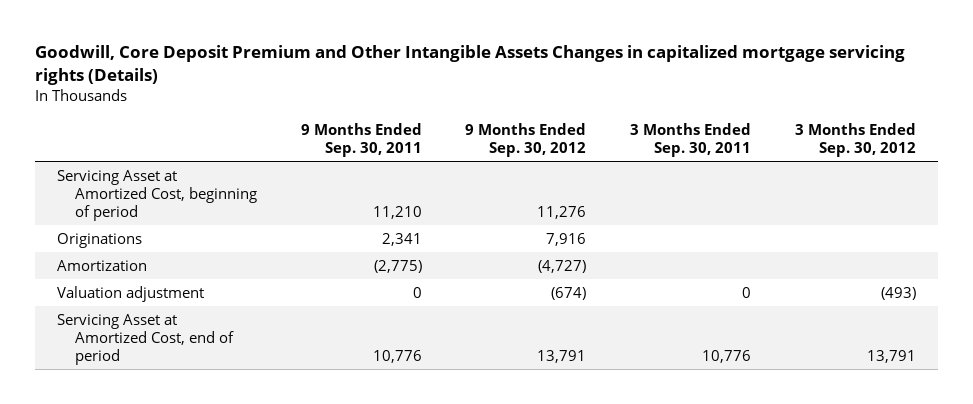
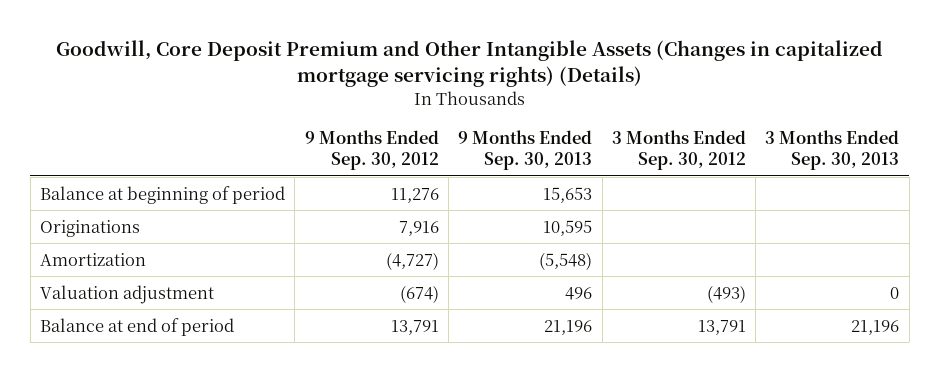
- Goodwill, Core Deposit Premium and Other Intangible Assets Changes in capitalized mortgage servicing rights (Details)
+ Goodwill, Core Deposit Premium and Other Intangible Assets (Changes in capitalized mortgage servicing rights) (Details)
- | 9 Months Ended Sep. 30, 2011 | 9 Months Ended Sep. 30, 2012 | 3 Months Ended Sep. 30, 2011 | 3 Months Ended Sep. 30, 2012
+ | 9 Months Ended Sep. 30, 2012 | 9 Months Ended Sep. 30, 2013 | 3 Months Ended Sep. 30, 2012 | 3 Months Ended Sep. 30, 2013
- Servicing Asset at Amortized Cost, beginning of period | 11,210 | 11,276 | |
+ Balance at beginning of period | 11,276 | 15,653 | |
- Servicing Asset at Amortized Cost, end of period | 10,776 | 13,791 | 10,776 | 13,791
+ Balance at end of period | 13,791 | 21,196 | 13,791 | 21,196

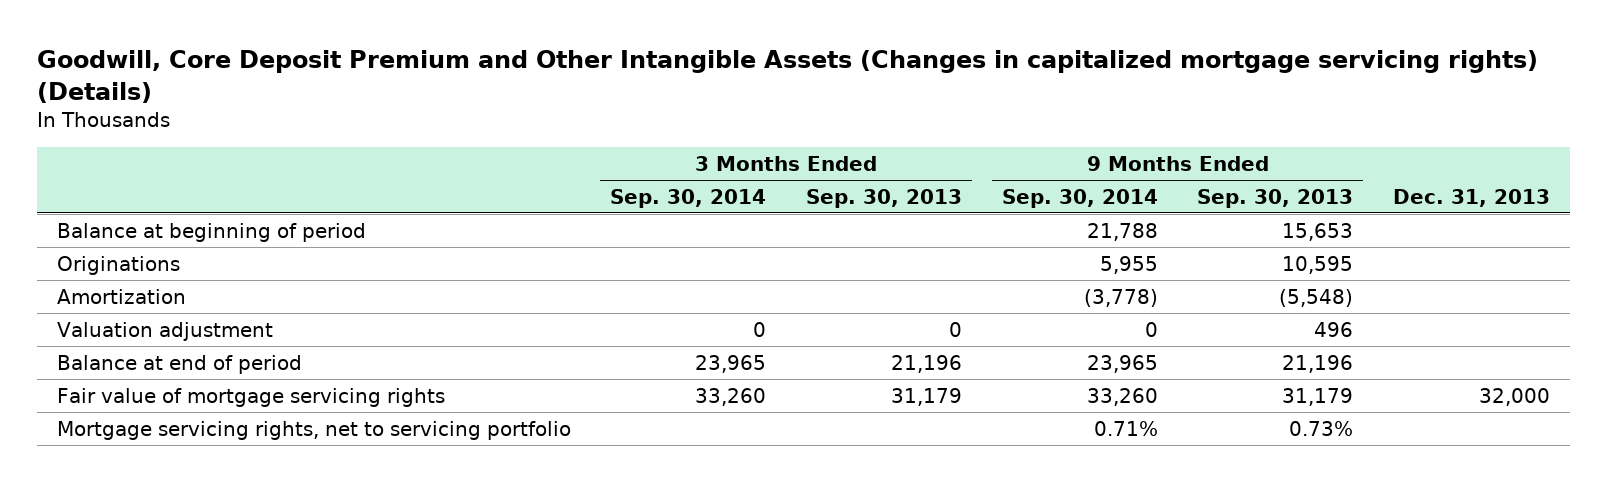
- | 9 Months Ended Sep. 30, 2012 | 9 Months Ended Sep. 30, 2013 | 3 Months Ended Sep. 30, 2012 | 3 Months Ended Sep. 30, 2013
+ | 3 Months Ended Sep. 30, 2014 | 3 Months Ended Sep. 30, 2013 | 9 Months Ended Sep. 30, 2014 | 9 Months Ended Sep. 30, 2013 | Dec. 31, 2013
+ Fair value of mortgage servicing rights | 33,260 | 31,179 | 33,260 | 31,179 | 32,000
+ Mortgage servicing rights, net to servicing portfolio | | | 0.71% | 0.73% |

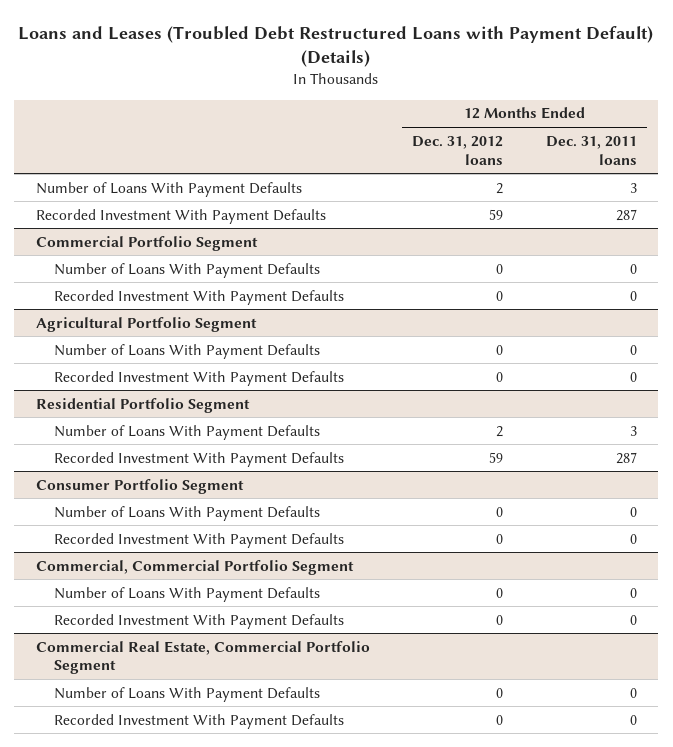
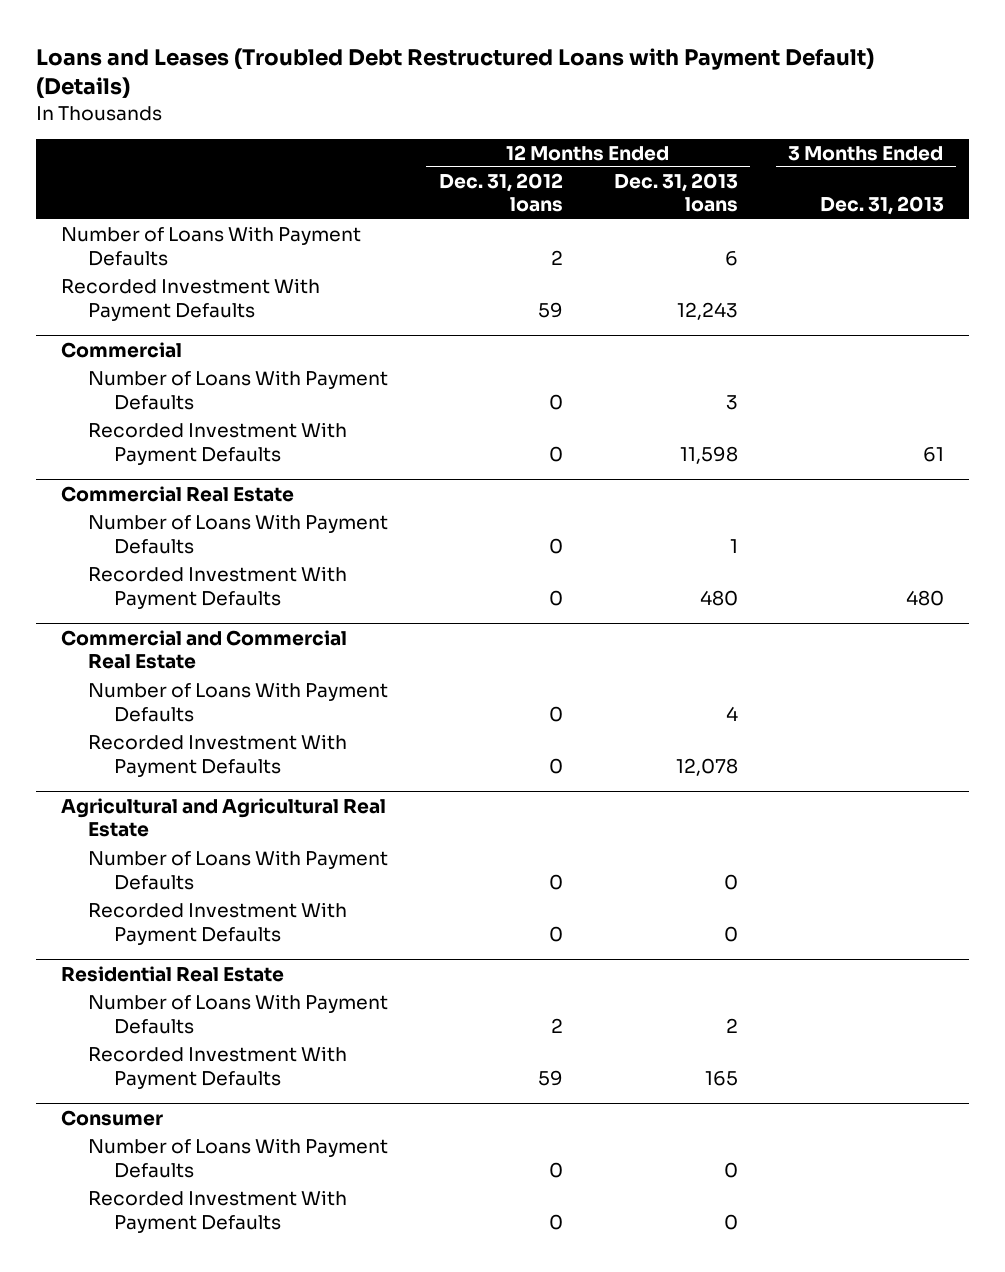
- | 12 Months Ended Dec. 31, 2012 loans | 12 Months Ended Dec. 31, 2011 loans
+ | 12 Months Ended Dec. 31, 2012 loans | 12 Months Ended Dec. 31, 2013 loans | 3 Months Ended Dec. 31, 2013
- Commercial Portfolio Segment
+ Commercial
- Agricultural Portfolio Segment
+ Commercial Real Estate
- Residential Portfolio Segment
- Number of Loans With Payment Defaults | 2 | 3
- Recorded Investment With Payment Defaults | 59 | 287
- Consumer Portfolio Segment
+ Commercial and Commercial Real Estate
- Commercial, Commercial Portfolio Segment
+ Agricultural and Agricultural Real Estate
- Commercial Real Estate, Commercial Portfolio Segment
+ Residential Real Estate
+ Number of Loans With Payment Defaults | 2 | 2 |
+ Recorded Investment With Payment Defaults | 59 | 165 |
+ Consumer

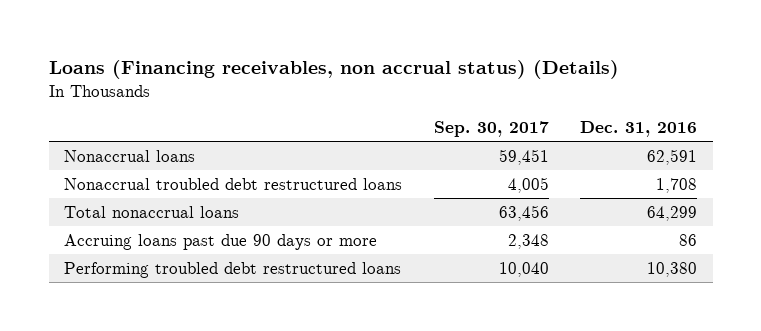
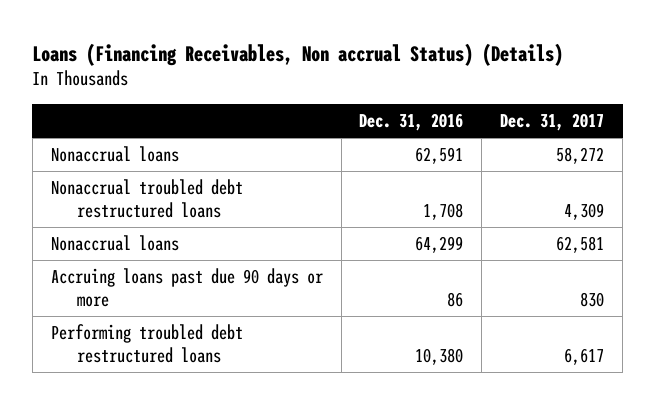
- Loans (Financing receivables, non accrual status) (Details)
+ Loans (Financing Receivables, Non accrual Status) (Details)
- | Sep. 30, 2017 | Dec. 31, 2016
+ | Dec. 31, 2016 | Dec. 31, 2017
- Total nonaccrual loans | 63,456 | 64,299
+ Nonaccrual loans | 64,299 | 62,581

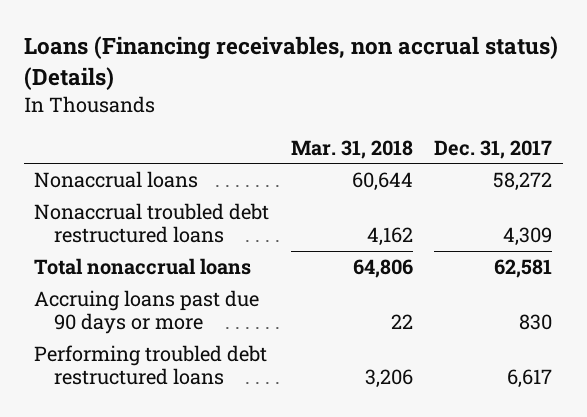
- Loans (Financing Receivables, Non accrual Status) (Details)
+ Loans (Financing receivables, non accrual status) (Details)
- | Dec. 31, 2016 | Dec. 31, 2017
+ | Mar. 31, 2018 | Dec. 31, 2017
- Nonaccrual loans | 64,299 | 62,581
+ Total nonaccrual loans | 64,806 | 62,581

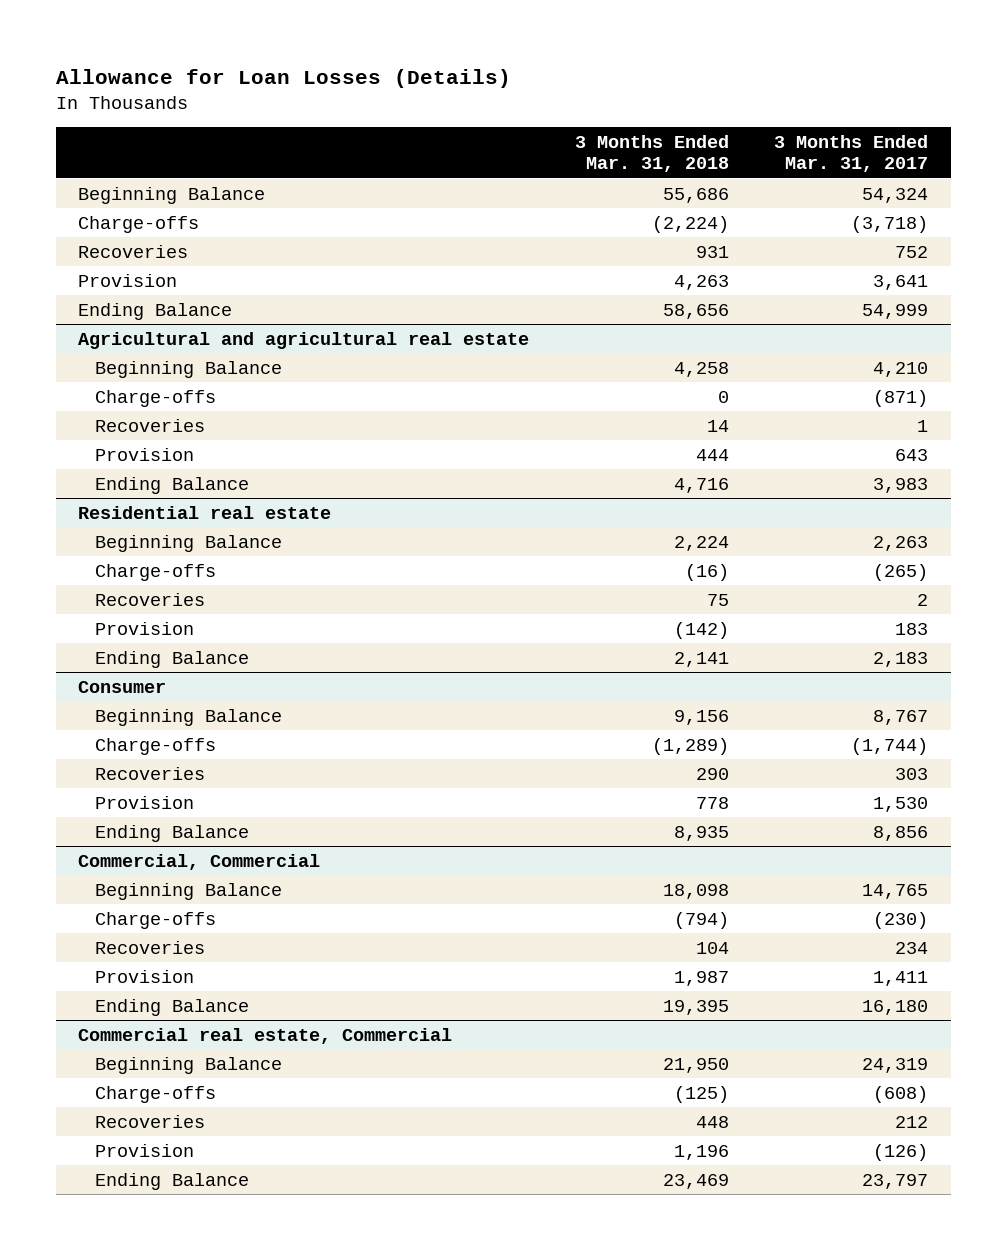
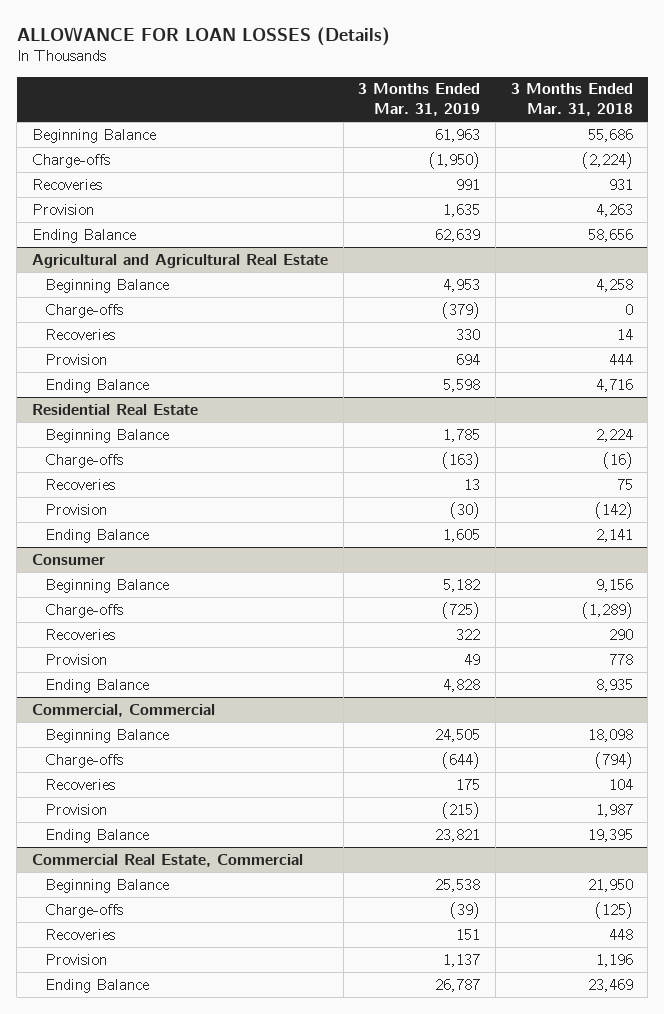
- Allowance for Loan Losses (Details)
+ ALLOWANCE FOR LOAN LOSSES (Details)
- | 3 Months Ended Mar. 31, 2018 | 3 Months Ended Mar. 31, 2017
+ | 3 Months Ended Mar. 31, 2019 | 3 Months Ended Mar. 31, 2018
- Agricultural and agricultural real estate
+ Agricultural and Agricultural Real Estate
- Residential real estate
+ Residential Real Estate
- Commercial real estate, Commercial
+ Commercial Real Estate, Commercial

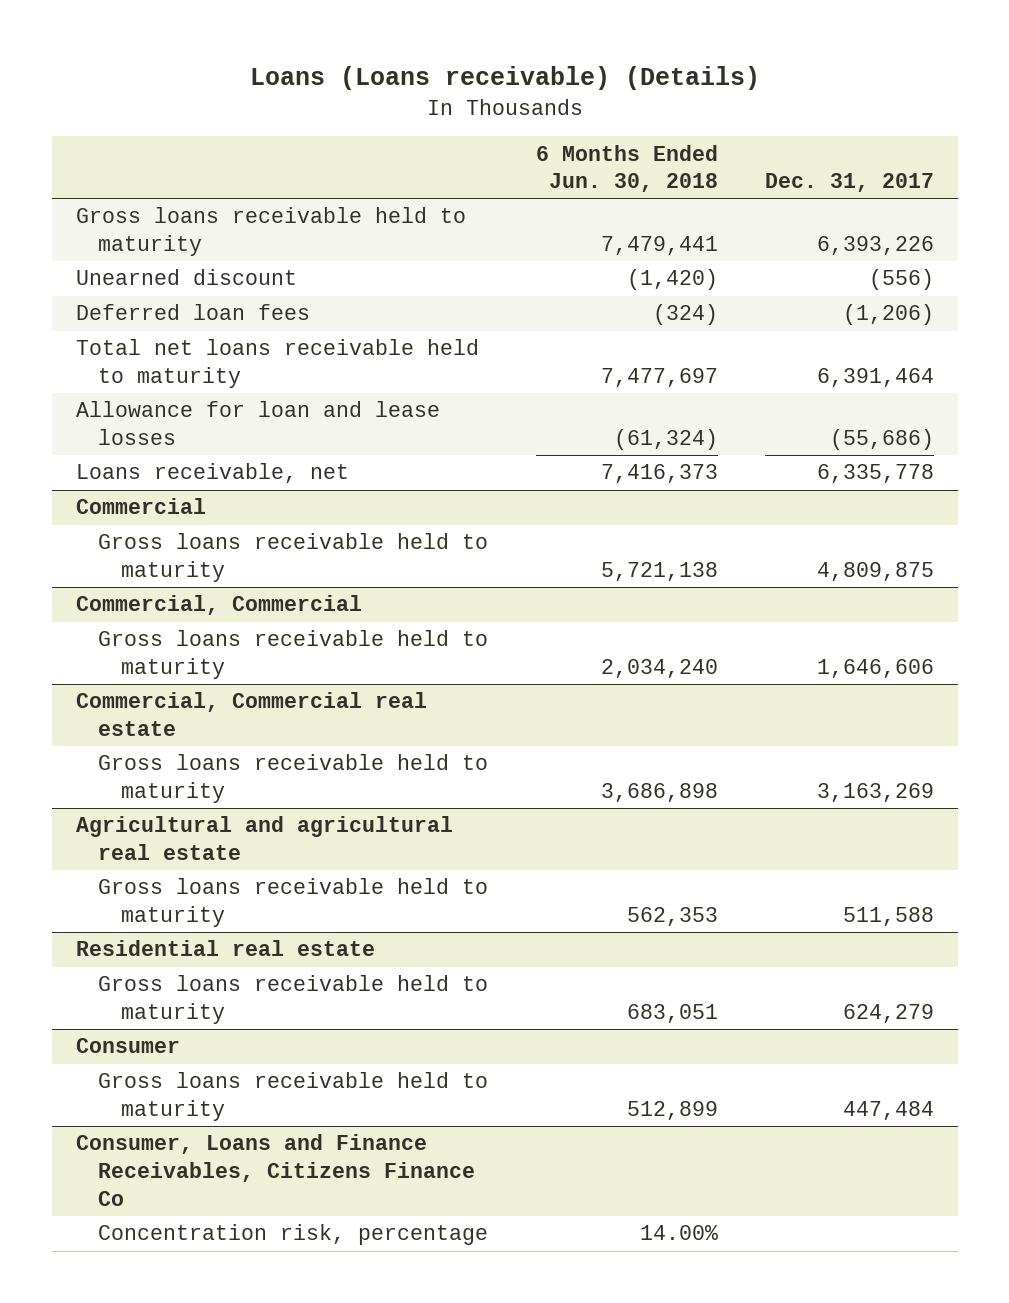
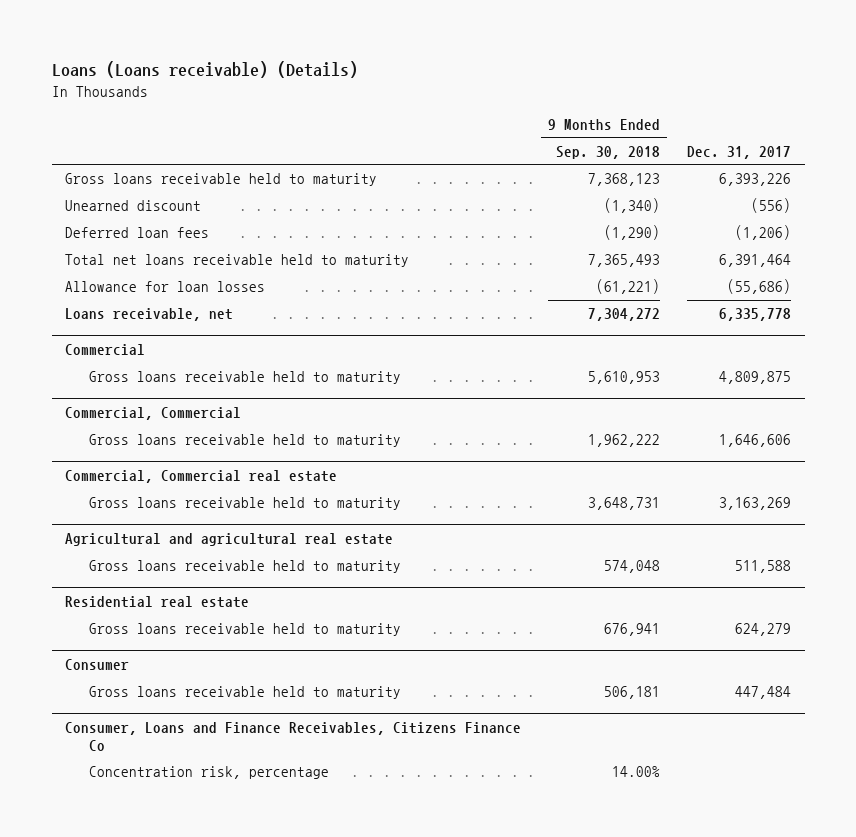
- | 6 Months Ended Jun. 30, 2018 | Dec. 31, 2017
+ | 9 Months Ended Sep. 30, 2018 | Dec. 31, 2017
- Allowance for loan and lease losses | (61,324) | (55,686)
+ Allowance for loan losses | (61,221) | (55,686)

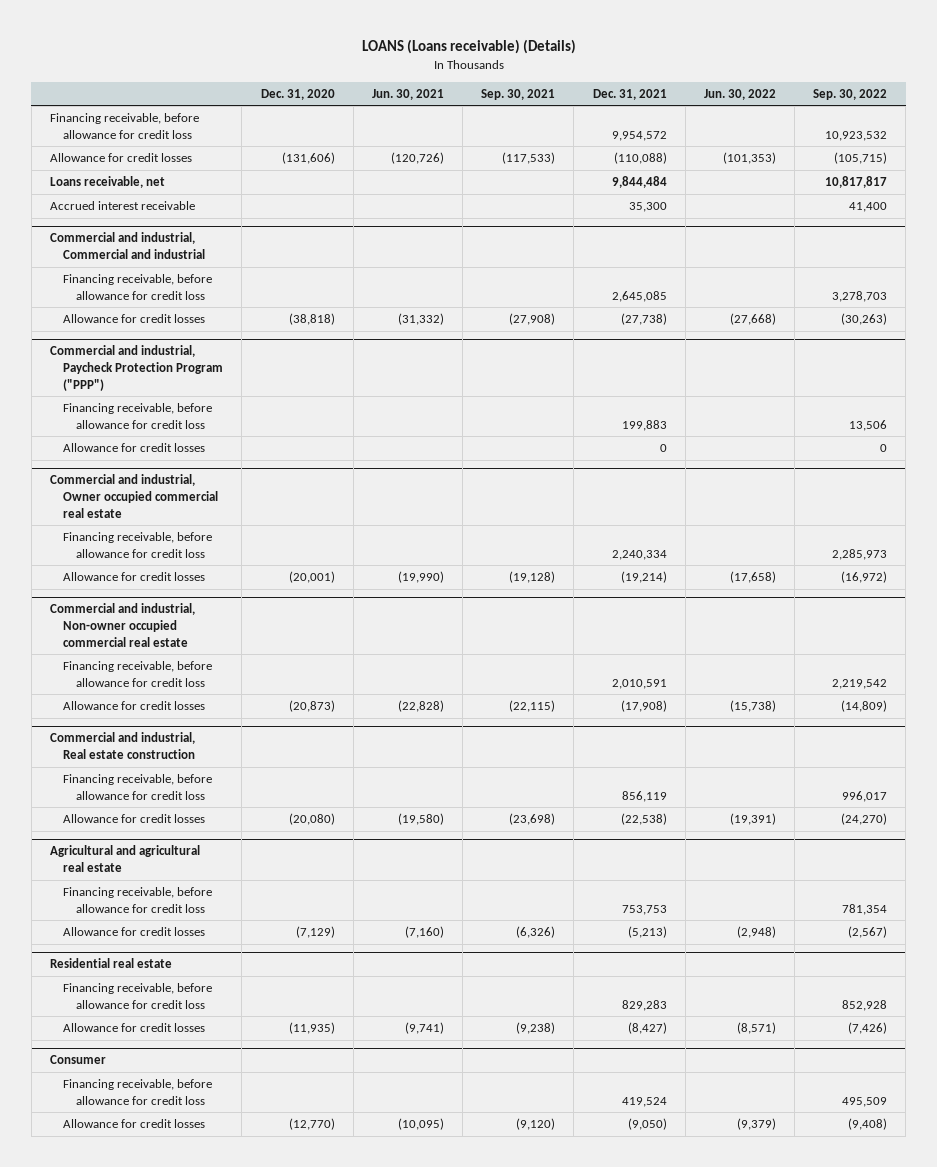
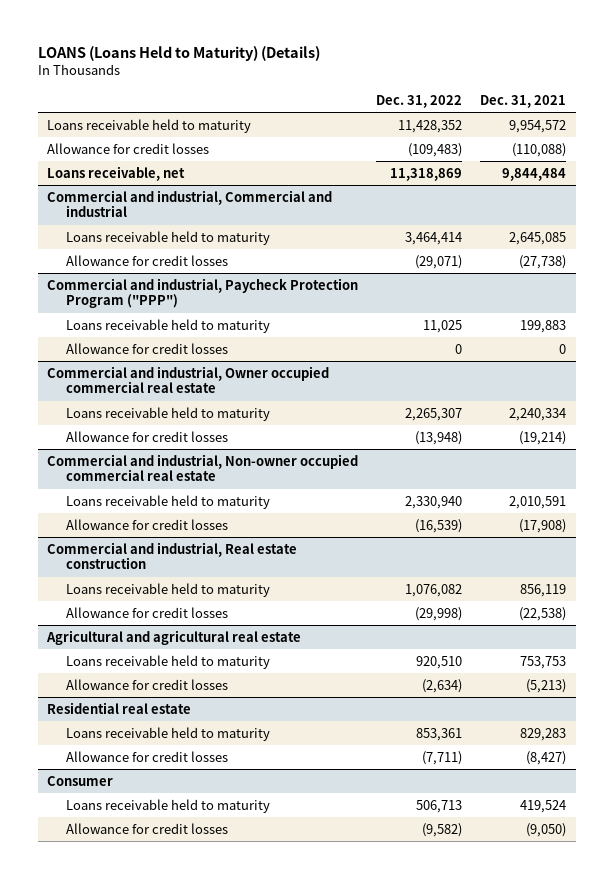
- LOANS (Loans receivable) (Details)
+ LOANS (Loans Held to Maturity) (Details)
- | Dec. 31, 2020 | Jun. 30, 2021 | Sep. 30, 2021 | Dec. 31, 2021 | Jun. 30, 2022 | Sep. 30, 2022
+ | Dec. 31, 2022 | Dec. 31, 2021
- Financing receivable, before allowance for credit loss | | | | 9,954,572 | | 10,923,532
+ Loans receivable held to maturity | 11,428,352 | 9,954,572
- Accrued interest receivable | | | | 35,300 | | 41,400
@ Commercial and industrial, Commercial and industrial
- Financing receivable, before allowance for credit loss | | | | 2,645,085 | | 3,278,703
+ Loans receivable held to maturity | 3,464,414 | 2,645,085
@ Commercial and industrial, Paycheck Protection Program ("PPP")
- Financing receivable, before allowance for credit loss | | | | 199,883 | | 13,506
+ Loans receivable held to maturity | 11,025 | 199,883
@ Commercial and industrial, Owner occupied commercial real estate
- Financing receivable, before allowance for credit loss | | | | 2,240,334 | | 2,285,973
+ Loans receivable held to maturity | 2,265,307 | 2,240,334
@ Commercial and industrial, Non-owner occupied commercial real estate
- Financing receivable, before allowance for credit loss | | | | 2,010,591 | | 2,219,542
+ Loans receivable held to maturity | 2,330,940 | 2,010,591
@ Commercial and industrial, Real estate construction
- Financing receivable, before allowance for credit loss | | | | 856,119 | | 996,017
+ Loans receivable held to maturity | 1,076,082 | 856,119
@ Agricultural and agricultural real estate
- Financing receivable, before allowance for credit loss | | | | 753,753 | | 781,354
+ Loans receivable held to maturity | 920,510 | 753,753
@ Residential real estate
- Financing receivable, before allowance for credit loss | | | | 829,283 | | 852,928
+ Loans receivable held to maturity | 853,361 | 829,283
@ Consumer
- Financing receivable, before allowance for credit loss | | | | 419,524 | | 495,509
+ Loans receivable held to maturity | 506,713 | 419,524

